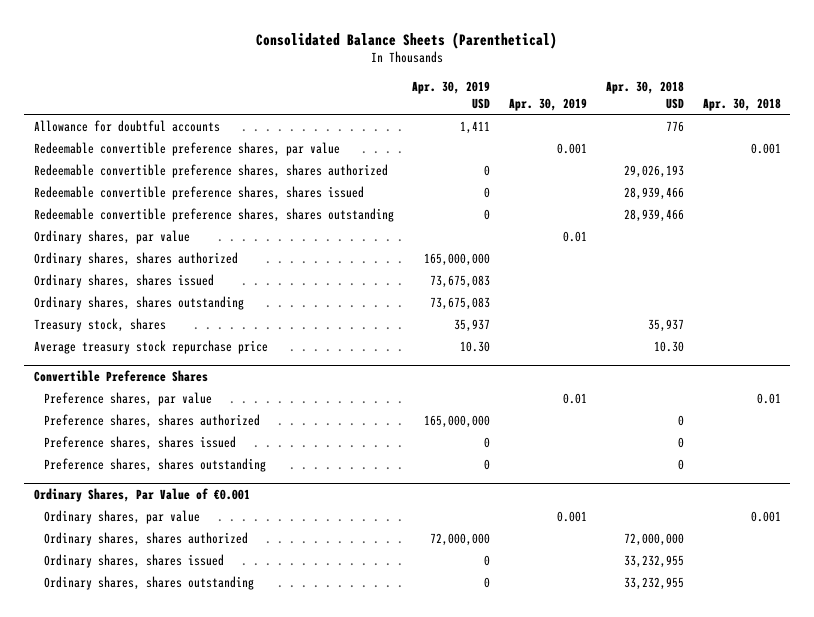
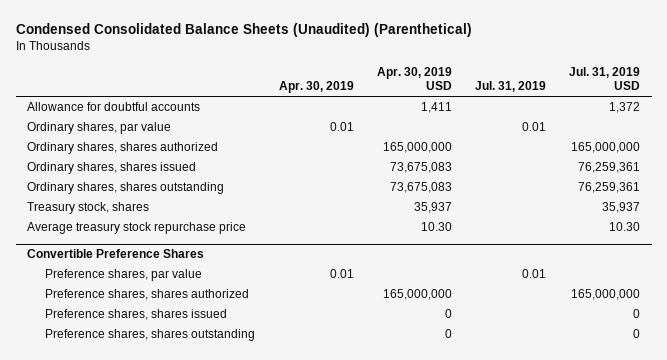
- Consolidated Balance Sheets (Parenthetical)
+ Condensed Consolidated Balance Sheets (Unaudited) (Parenthetical)
- | Apr. 30, 2019 USD | Apr. 30, 2019 | Apr. 30, 2018 USD | Apr. 30, 2018
+ | Apr. 30, 2019 | Apr. 30, 2019 USD | Jul. 31, 2019 | Jul. 31, 2019 USD
- Redeemable convertible preference shares, par value | | 0.001 | | 0.001
- Redeemable convertible preference shares, shares authorized | 0 | | 29,026,193 |
- Redeemable convertible preference shares, shares issued | 0 | | 28,939,466 |
- Redeemable convertible preference shares, shares outstanding | 0 | | 28,939,466 |
- Ordinary Shares, Par Value of €0.001
- Ordinary shares, par value | | 0.001 | | 0.001
- Ordinary shares, shares authorized | 72,000,000 | | 72,000,000 |
- Ordinary shares, shares issued | 0 | | 33,232,955 |
- Ordinary shares, shares outstanding | 0 | | 33,232,955 |

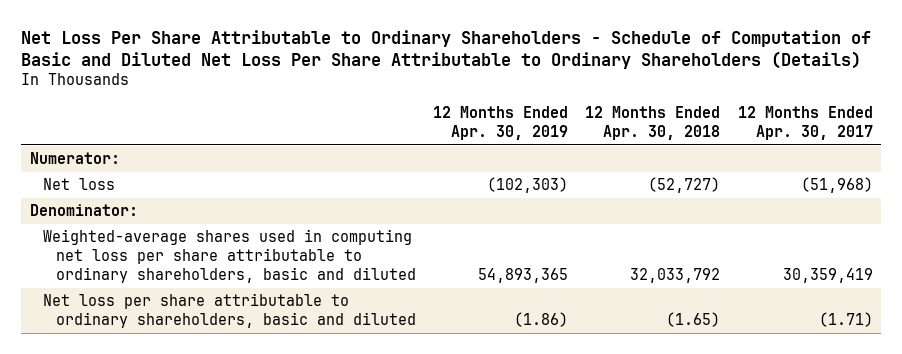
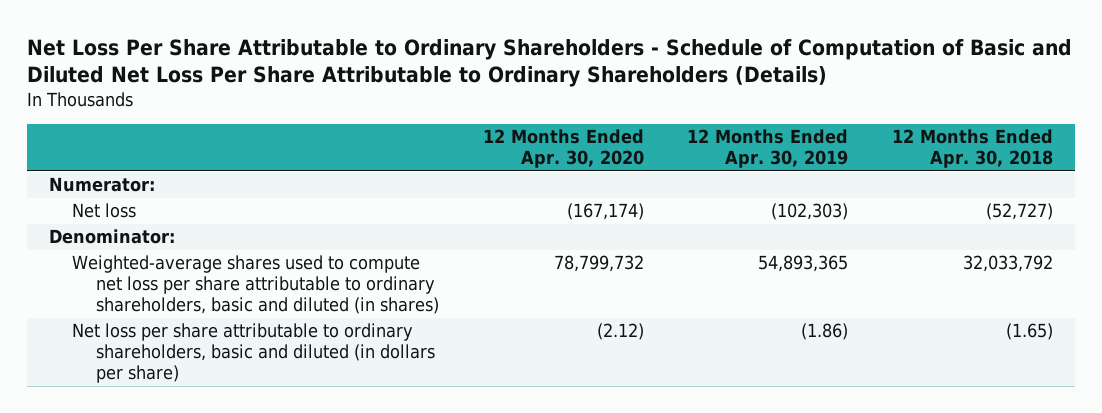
- | 12 Months Ended Apr. 30, 2019 | 12 Months Ended Apr. 30, 2018 | 12 Months Ended Apr. 30, 2017
+ | 12 Months Ended Apr. 30, 2020 | 12 Months Ended Apr. 30, 2019 | 12 Months Ended Apr. 30, 2018
- Weighted-average shares used in computing net loss per share attributable to ordinary shareholders, basic and diluted | 54,893,365 | 32,033,792 | 30,359,419
- Net loss per share attributable to ordinary shareholders, basic and diluted | (1.86) | (1.65) | (1.71)
+ Weighted-average shares used to compute net loss per share attributable to ordinary shareholders, basic and diluted (in shares) | 78,799,732 | 54,893,365 | 32,033,792
+ Net loss per share attributable to ordinary shareholders, basic and diluted (in dollars per share) | (2.12) | (1.86) | (1.65)

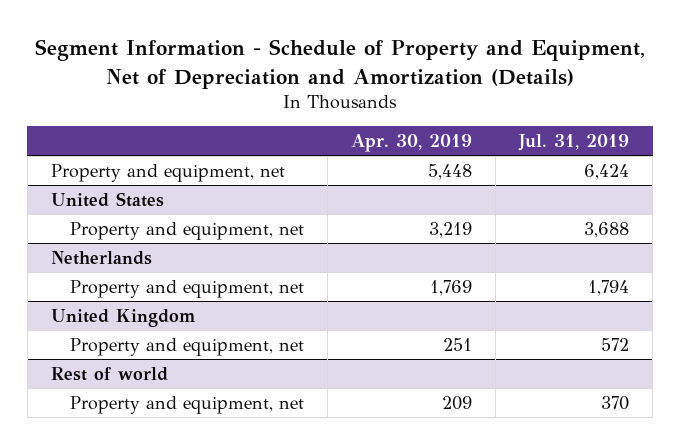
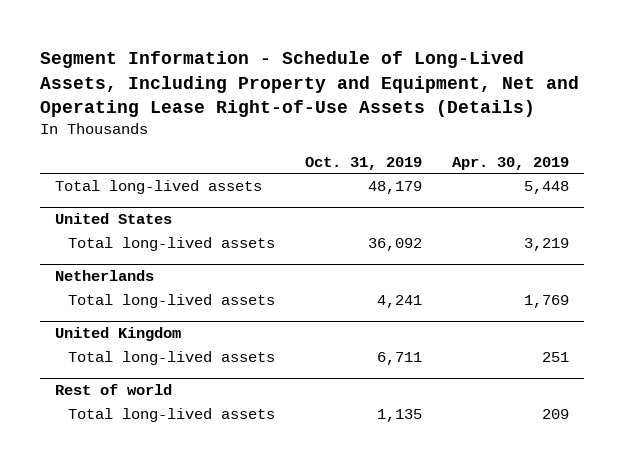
- Segment Information - Schedule of Property and Equipment, Net of Depreciation and Amortization (Details)
+ Segment Information - Schedule of Long-Lived Assets, Including Property and Equipment, Net and Operating Lease Right-of-Use Assets (Details)
- | Apr. 30, 2019 | Jul. 31, 2019
+ | Oct. 31, 2019 | Apr. 30, 2019
- Property and equipment, net | 5,448 | 6,424
+ Total long-lived assets | 48,179 | 5,448
@ United States
- Property and equipment, net | 3,219 | 3,688
+ Total long-lived assets | 36,092 | 3,219
@ Netherlands
- Property and equipment, net | 1,769 | 1,794
+ Total long-lived assets | 4,241 | 1,769
@ United Kingdom
- Property and equipment, net | 251 | 572
+ Total long-lived assets | 6,711 | 251
@ Rest of world
- Property and equipment, net | 209 | 370
+ Total long-lived assets | 1,135 | 209

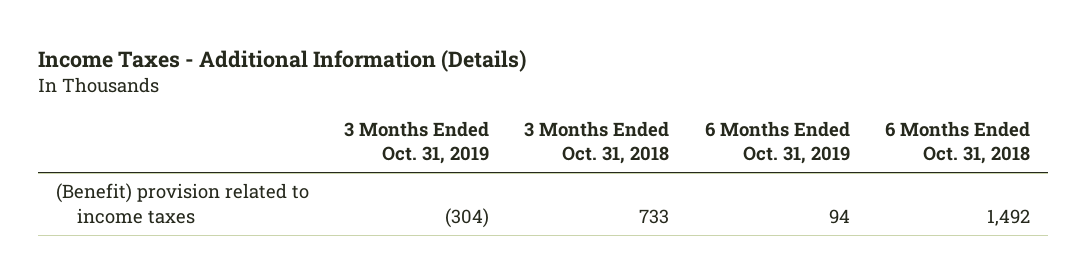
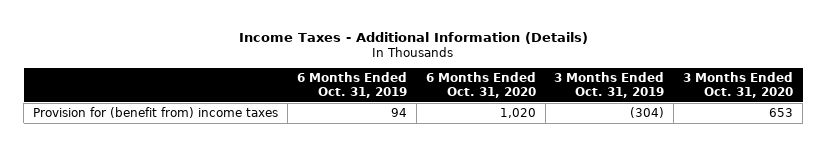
- | 3 Months Ended Oct. 31, 2019 | 3 Months Ended Oct. 31, 2018 | 6 Months Ended Oct. 31, 2019 | 6 Months Ended Oct. 31, 2018
+ | 6 Months Ended Oct. 31, 2019 | 6 Months Ended Oct. 31, 2020 | 3 Months Ended Oct. 31, 2019 | 3 Months Ended Oct. 31, 2020
- (Benefit) provision related to income taxes | (304) | 733 | 94 | 1,492
+ Provision for (benefit from) income taxes | 94 | 1,020 | (304) | 653

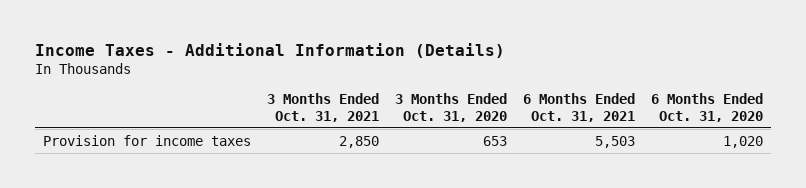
- | 6 Months Ended Oct. 31, 2019 | 6 Months Ended Oct. 31, 2020 | 3 Months Ended Oct. 31, 2019 | 3 Months Ended Oct. 31, 2020
+ | 3 Months Ended Oct. 31, 2021 | 3 Months Ended Oct. 31, 2020 | 6 Months Ended Oct. 31, 2021 | 6 Months Ended Oct. 31, 2020
- Provision for (benefit from) income taxes | 94 | 1,020 | (304) | 653
+ Provision for income taxes | 2,850 | 653 | 5,503 | 1,020

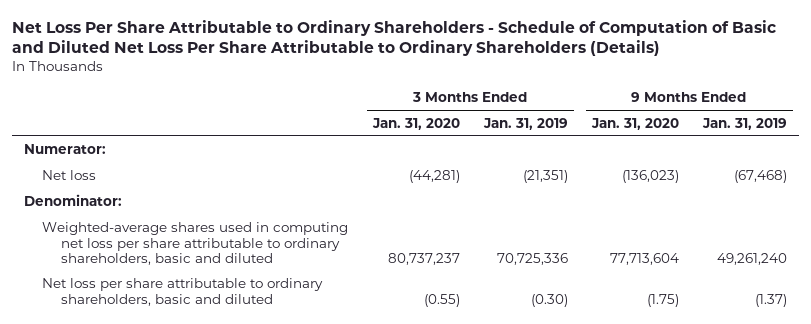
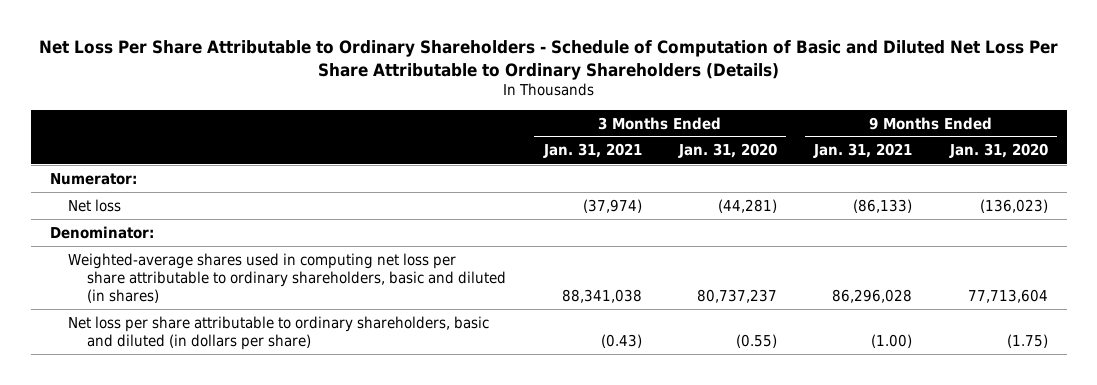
- | 3 Months Ended Jan. 31, 2020 | 3 Months Ended Jan. 31, 2019 | 9 Months Ended Jan. 31, 2020 | 9 Months Ended Jan. 31, 2019
+ | 3 Months Ended Jan. 31, 2021 | 3 Months Ended Jan. 31, 2020 | 9 Months Ended Jan. 31, 2021 | 9 Months Ended Jan. 31, 2020
- Weighted-average shares used in computing net loss per share attributable to ordinary shareholders, basic and diluted | 80,737,237 | 70,725,336 | 77,713,604 | 49,261,240
- Net loss per share attributable to ordinary shareholders, basic and diluted | (0.55) | (0.30) | (1.75) | (1.37)
+ Weighted-average shares used in computing net loss per share attributable to ordinary shareholders, basic and diluted (in shares) | 88,341,038 | 80,737,237 | 86,296,028 | 77,713,604
+ Net loss per share attributable to ordinary shareholders, basic and diluted (in dollars per share) | (0.43) | (0.55) | (1.00) | (1.75)

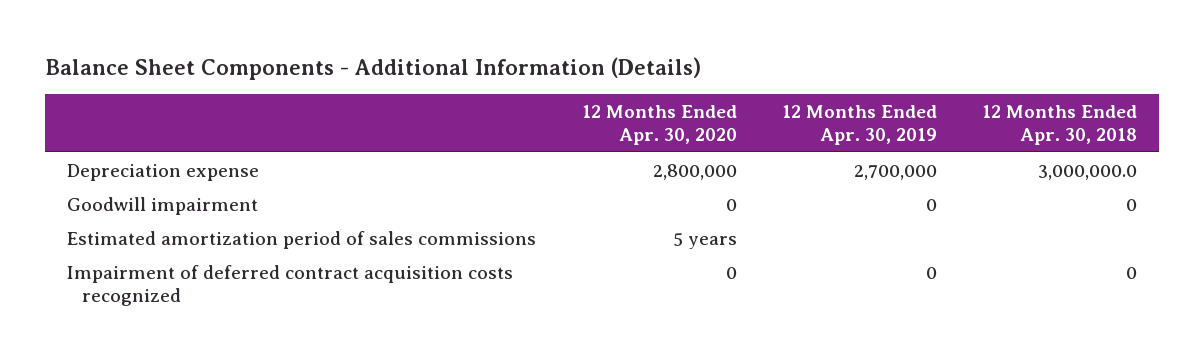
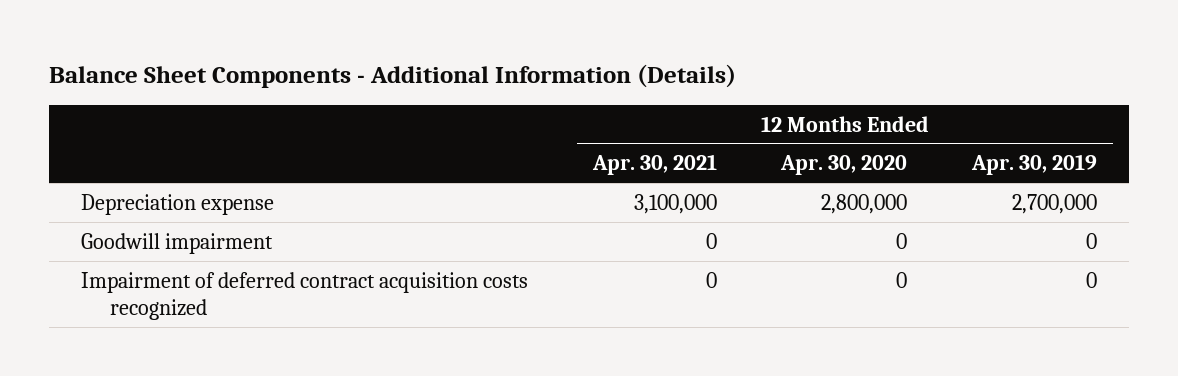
- | 12 Months Ended Apr. 30, 2020 | 12 Months Ended Apr. 30, 2019 | 12 Months Ended Apr. 30, 2018
+ | 12 Months Ended Apr. 30, 2021 | 12 Months Ended Apr. 30, 2020 | 12 Months Ended Apr. 30, 2019
- Estimated amortization period of sales commissions | 5 years | |

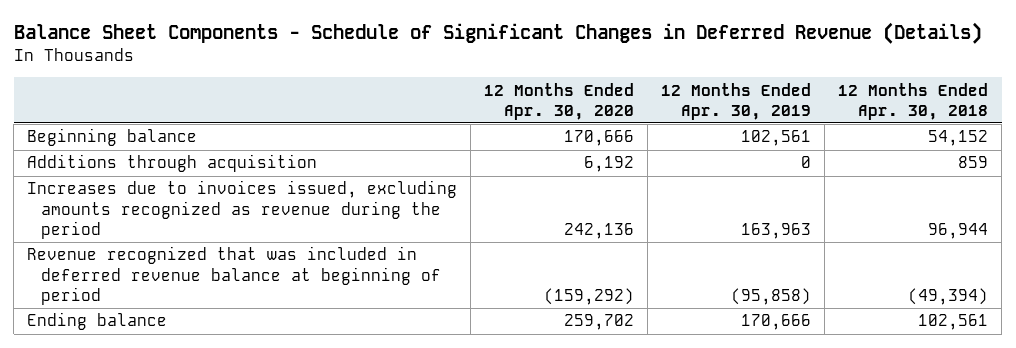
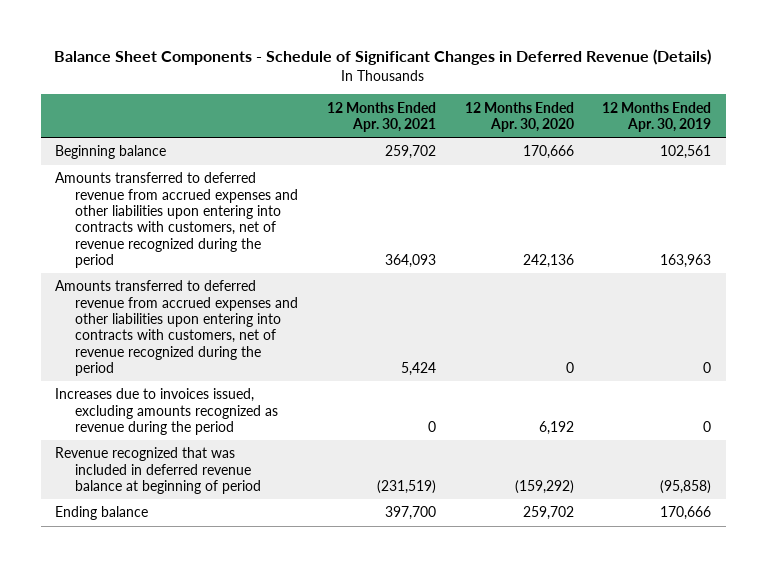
- | 12 Months Ended Apr. 30, 2020 | 12 Months Ended Apr. 30, 2019 | 12 Months Ended Apr. 30, 2018
+ | 12 Months Ended Apr. 30, 2021 | 12 Months Ended Apr. 30, 2020 | 12 Months Ended Apr. 30, 2019
- Additions through acquisition | 6,192 | 0 | 859
- Increases due to invoices issued, excluding amounts recognized as revenue during the period | 242,136 | 163,963 | 96,944
+ Amounts transferred to deferred revenue from accrued expenses and other liabilities upon entering into contracts with customers, net of revenue recognized during the period | 364,093 | 242,136 | 163,963
+ Amounts transferred to deferred revenue from accrued expenses and other liabilities upon entering into contracts with customers, net of revenue recognized during the period | 5,424 | 0 | 0
+ Increases due to invoices issued, excluding amounts recognized as revenue during the period | 0 | 6,192 | 0

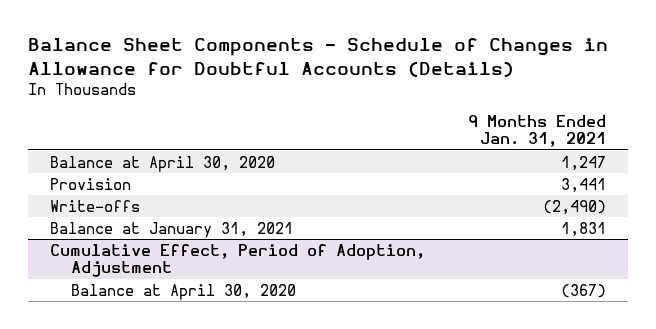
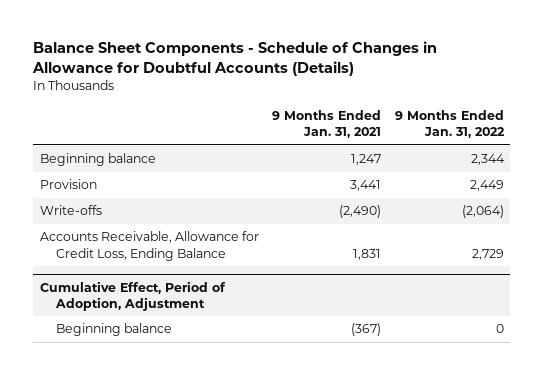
- | 9 Months Ended Jan. 31, 2021
+ | 9 Months Ended Jan. 31, 2021 | 9 Months Ended Jan. 31, 2022
- Balance at April 30, 2020 | 1,247
+ Beginning balance | 1,247 | 2,344
- Balance at January 31, 2021 | 1,831
+ Accounts Receivable, Allowance for Credit Loss, Ending Balance | 1,831 | 2,729
@ Cumulative Effect, Period of Adoption, Adjustment
- Balance at April 30, 2020 | (367)
+ Beginning balance | (367) | 0

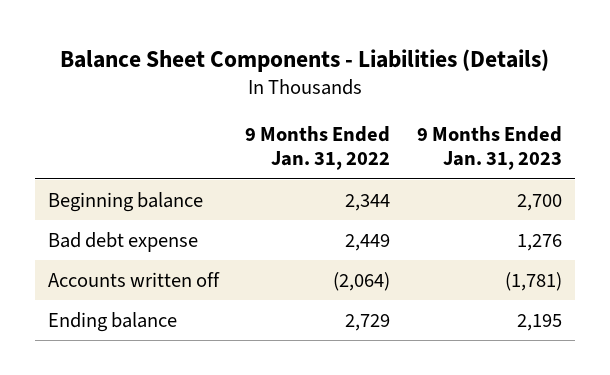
- Balance Sheet Components - Schedule of Changes in Allowance for Doubtful Accounts (Details)
+ Balance Sheet Components - Liabilities (Details)
- | 9 Months Ended Jan. 31, 2021 | 9 Months Ended Jan. 31, 2022
+ | 9 Months Ended Jan. 31, 2022 | 9 Months Ended Jan. 31, 2023
- Provision | 3,441 | 2,449
- Write-offs | (2,490) | (2,064)
- Accounts Receivable, Allowance for Credit Loss, Ending Balance | 1,831 | 2,729
- Cumulative Effect, Period of Adoption, Adjustment
- Beginning balance | (367) | 0
+ Bad debt expense | 2,449 | 1,276
+ Accounts written off | (2,064) | (1,781)
+ Ending balance | 2,729 | 2,195

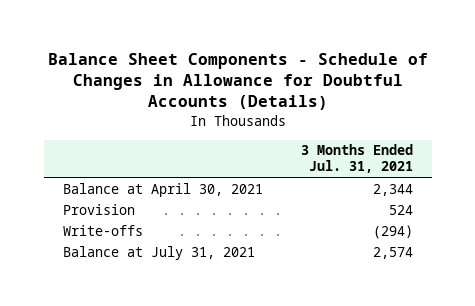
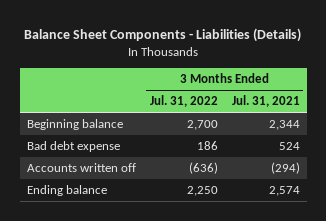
- Balance Sheet Components - Schedule of Changes in Allowance for Doubtful Accounts (Details)
+ Balance Sheet Components - Liabilities (Details)
- | 3 Months Ended Jul. 31, 2021
+ | 3 Months Ended Jul. 31, 2022 | 3 Months Ended Jul. 31, 2021
- Balance at April 30, 2021 | 2,344
- Provision | 524
- Write-offs | (294)
- Balance at July 31, 2021 | 2,574
+ Beginning balance | 2,700 | 2,344
+ Bad debt expense | 186 | 524
+ Accounts written off | (636) | (294)
+ Ending balance | 2,250 | 2,574

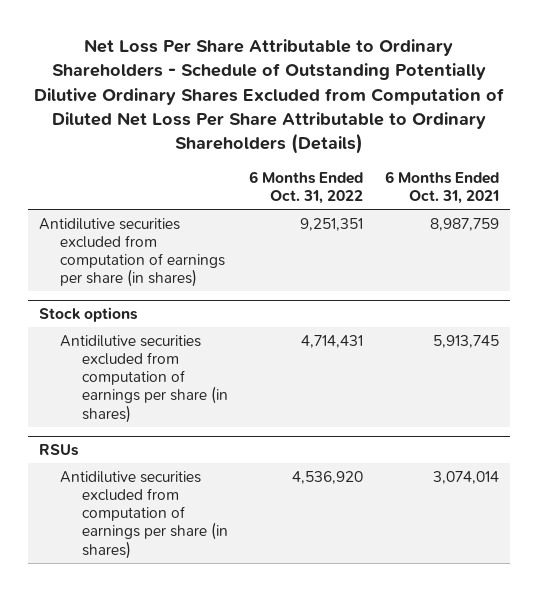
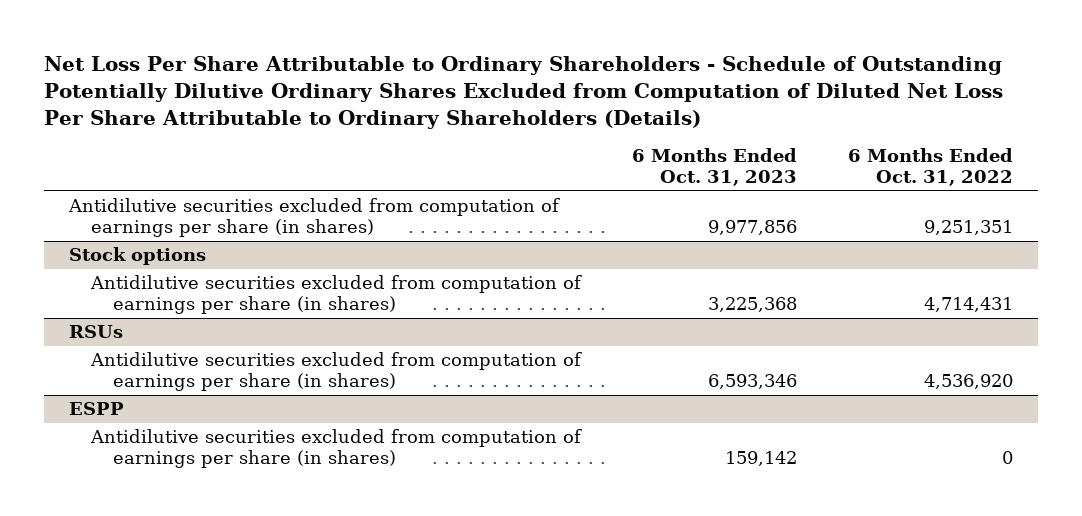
- | 6 Months Ended Oct. 31, 2022 | 6 Months Ended Oct. 31, 2021
+ | 6 Months Ended Oct. 31, 2023 | 6 Months Ended Oct. 31, 2022
+ ESPP
+ Antidilutive securities excluded from computation of earnings per share (in shares) | 159,142 | 0

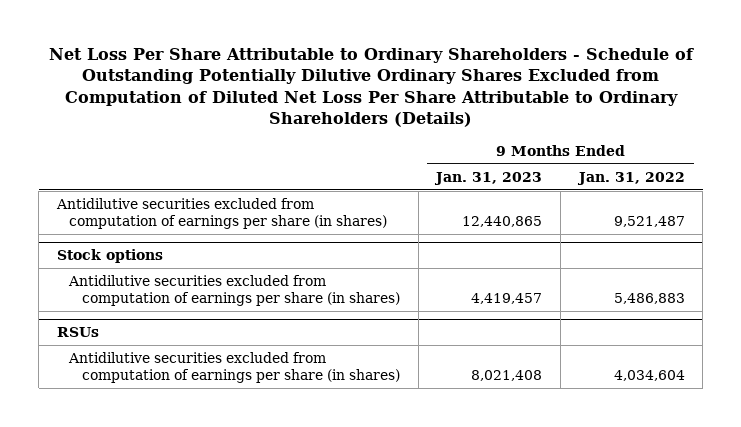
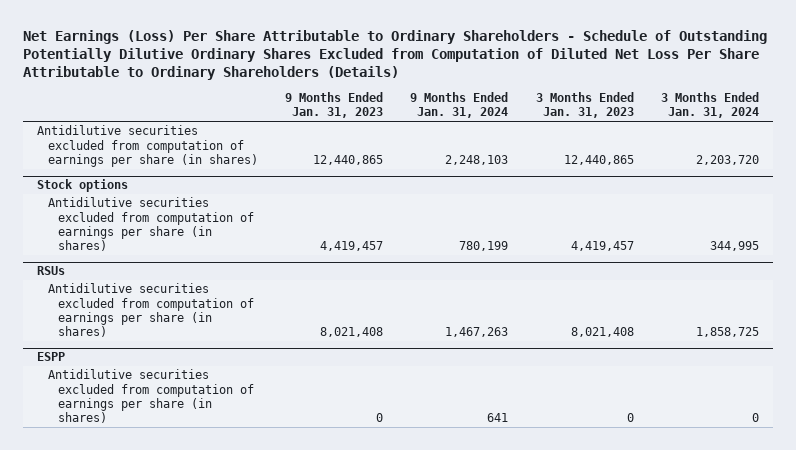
- Net Loss Per Share Attributable to Ordinary Shareholders - Schedule of Outstanding Potentially Dilutive Ordinary Shares Excluded from Computation of Diluted Net Loss Per Share Attributable to Ordinary Shareholders (Details)
+ Net Earnings (Loss) Per Share Attributable to Ordinary Shareholders - Schedule of Outstanding Potentially Dilutive Ordinary Shares Excluded from Computation of Diluted Net Loss Per Share Attributable to Ordinary Shareholders (Details)
- | 9 Months Ended Jan. 31, 2023 | 9 Months Ended Jan. 31, 2022
+ | 9 Months Ended Jan. 31, 2023 | 9 Months Ended Jan. 31, 2024 | 3 Months Ended Jan. 31, 2023 | 3 Months Ended Jan. 31, 2024
+ ESPP
+ Antidilutive securities excluded from computation of earnings per share (in shares) | 0 | 641 | 0 | 0

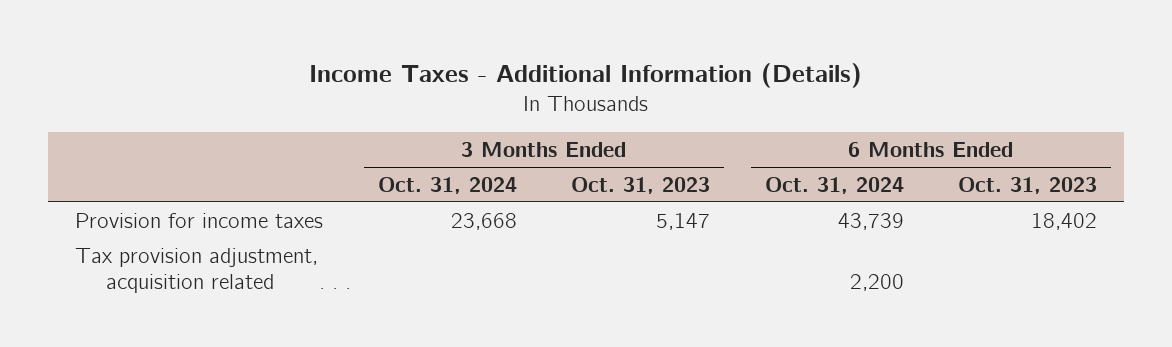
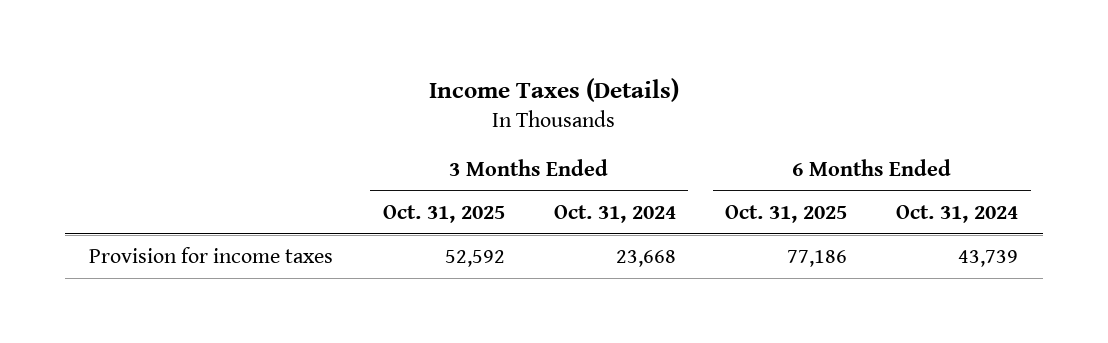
- Income Taxes - Additional Information (Details)
+ Income Taxes (Details)
- | 3 Months Ended Oct. 31, 2024 | 3 Months Ended Oct. 31, 2023 | 6 Months Ended Oct. 31, 2024 | 6 Months Ended Oct. 31, 2023
+ | 3 Months Ended Oct. 31, 2025 | 3 Months Ended Oct. 31, 2024 | 6 Months Ended Oct. 31, 2025 | 6 Months Ended Oct. 31, 2024
- Tax provision adjustment, acquisition related | | | 2,200 |

